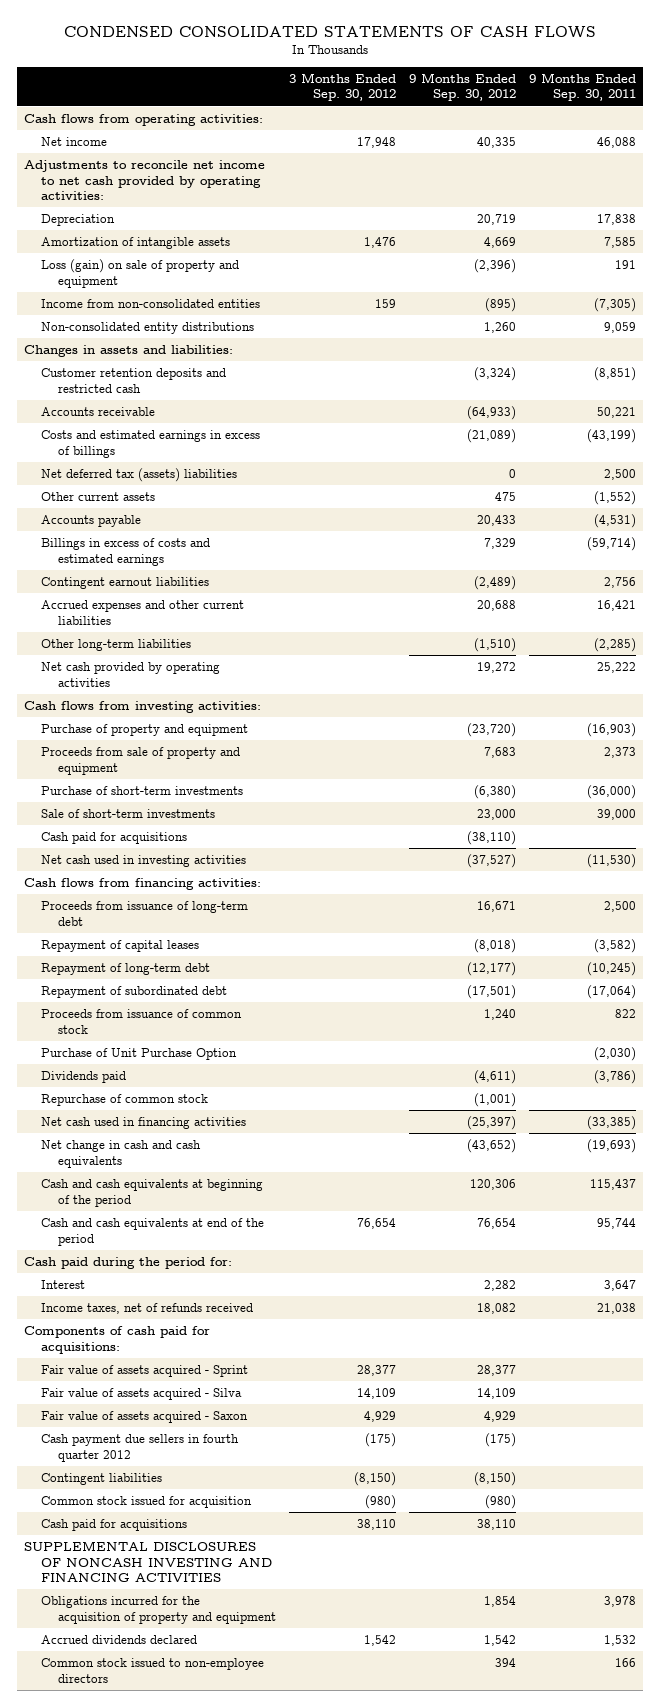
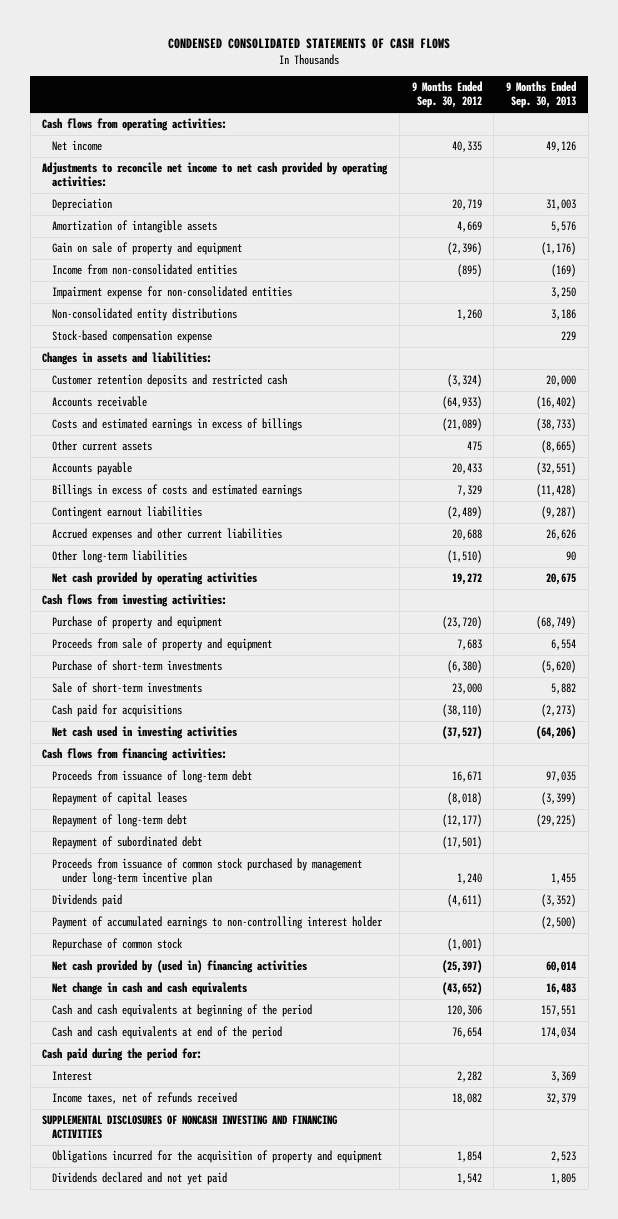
- | 3 Months Ended Sep. 30, 2012 | 9 Months Ended Sep. 30, 2012 | 9 Months Ended Sep. 30, 2011
+ | 9 Months Ended Sep. 30, 2012 | 9 Months Ended Sep. 30, 2013
- Loss (gain) on sale of property and equipment | | (2,396) | 191
+ Gain on sale of property and equipment | (2,396) | (1,176)
+ Impairment expense for non-consolidated entities | | 3,250
+ Stock-based compensation expense | | 229
- Net deferred tax (assets) liabilities | | 0 | 2,500
- Proceeds from issuance of common stock | | 1,240 | 822
- Purchase of Unit Purchase Option | | | (2,030)
+ Proceeds from issuance of common stock purchased by management under long-term incentive plan | 1,240 | 1,455
+ Payment of accumulated earnings to non-controlling interest holder | | (2,500)
- Net cash used in financing activities | | (25,397) | (33,385)
+ Net cash provided by (used in) financing activities | (25,397) | 60,014
- Components of cash paid for acquisitions:
- Fair value of assets acquired - Sprint | 28,377 | 28,377 |
- Fair value of assets acquired - Silva | 14,109 | 14,109 |
- Fair value of assets acquired - Saxon | 4,929 | 4,929 |
- Cash payment due sellers in fourth quarter 2012 | (175) | (175) |
- Contingent liabilities | (8,150) | (8,150) |
- Common stock issued for acquisition | (980) | (980) |
- Cash paid for acquisitions | 38,110 | 38,110 |
- Accrued dividends declared | 1,542 | 1,542 | 1,532
- Common stock issued to non-employee directors | | 394 | 166
+ Dividends declared and not yet paid | 1,542 | 1,805

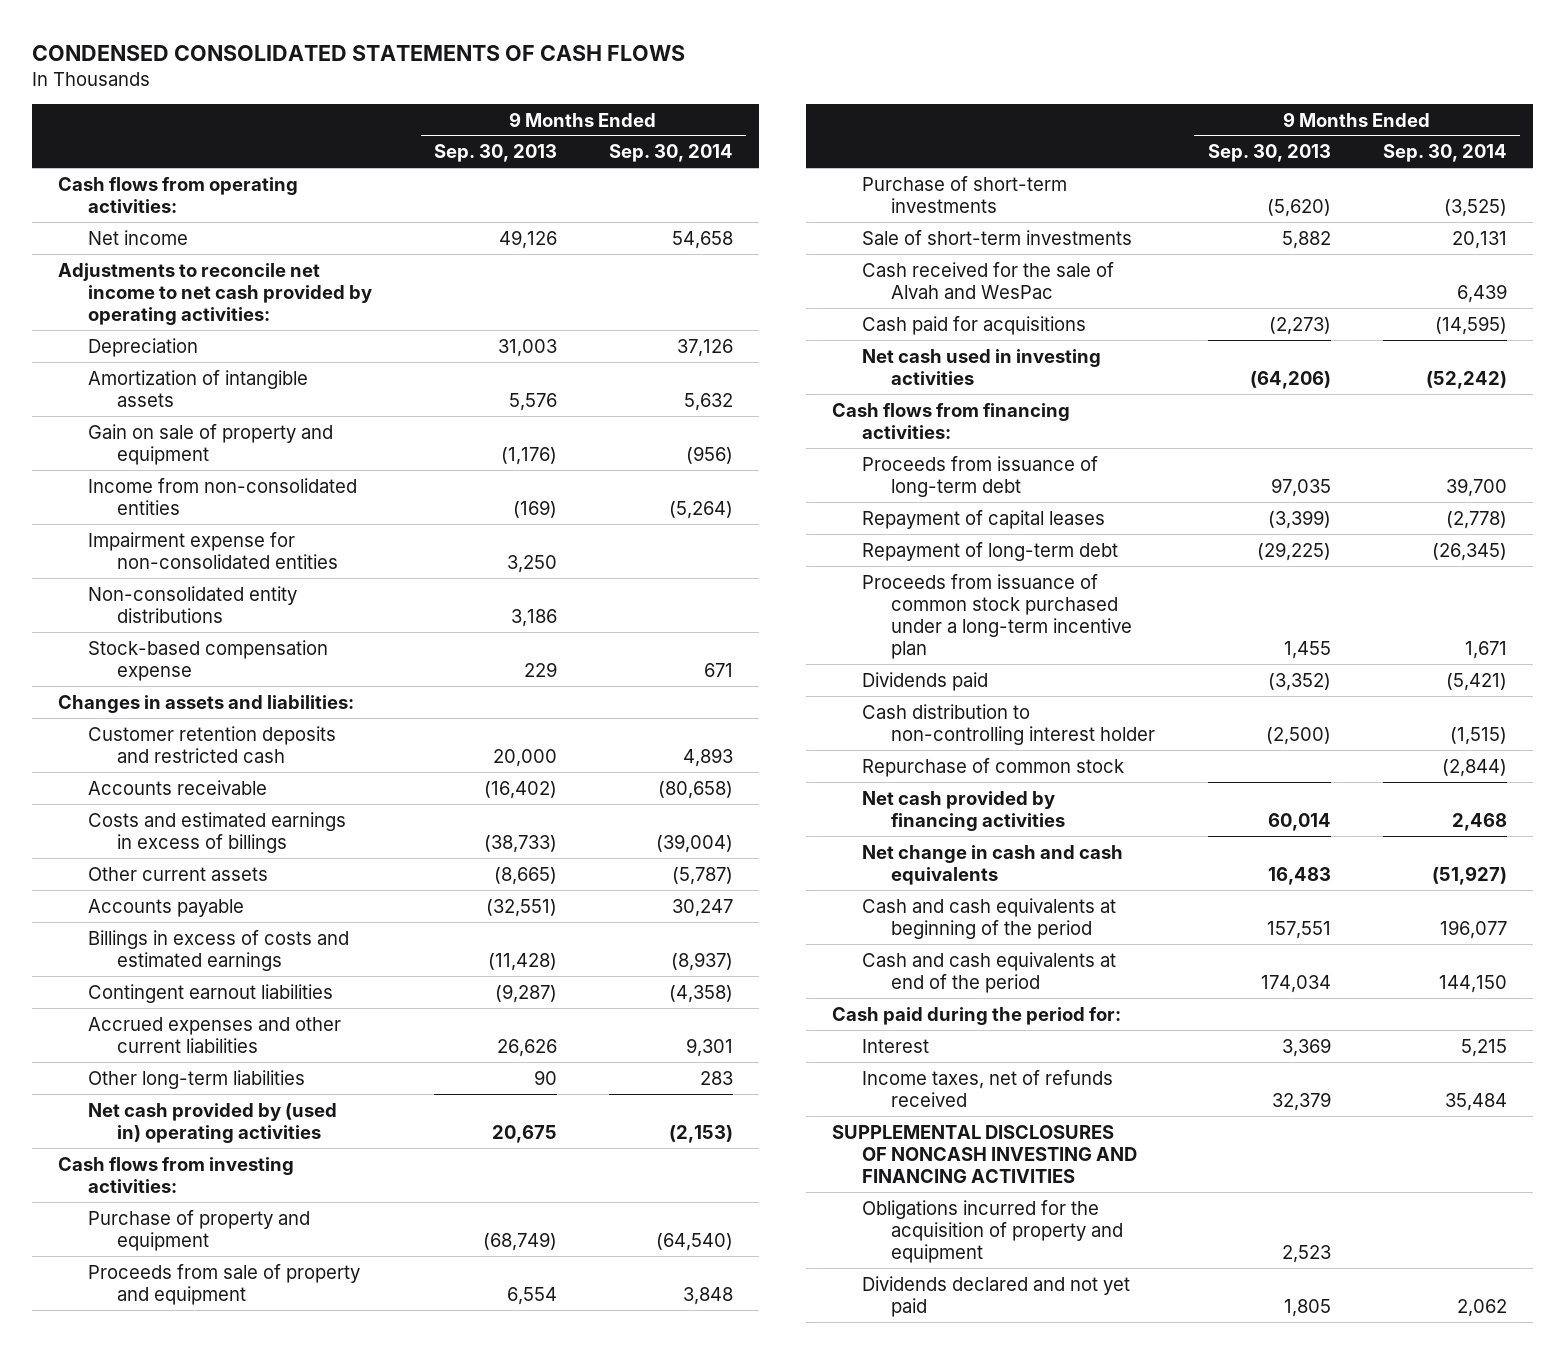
- | 9 Months Ended Sep. 30, 2012 | 9 Months Ended Sep. 30, 2013
+ | 9 Months Ended Sep. 30, 2013 | 9 Months Ended Sep. 30, 2014
- Net cash provided by operating activities | 19,272 | 20,675
+ Net cash provided by (used in) operating activities | 20,675 | (2,153)
+ Cash received for the sale of Alvah and WesPac | | 6,439
- Repayment of subordinated debt | (17,501) |
- Proceeds from issuance of common stock purchased by management under long-term incentive plan | 1,240 | 1,455
+ Proceeds from issuance of common stock purchased under a long-term incentive plan | 1,455 | 1,671
- Payment of accumulated earnings to non-controlling interest holder | | (2,500)
+ Cash distribution to non-controlling interest holder | (2,500) | (1,515)
- Net cash provided by (used in) financing activities | (25,397) | 60,014
+ Net cash provided by financing activities | 60,014 | 2,468

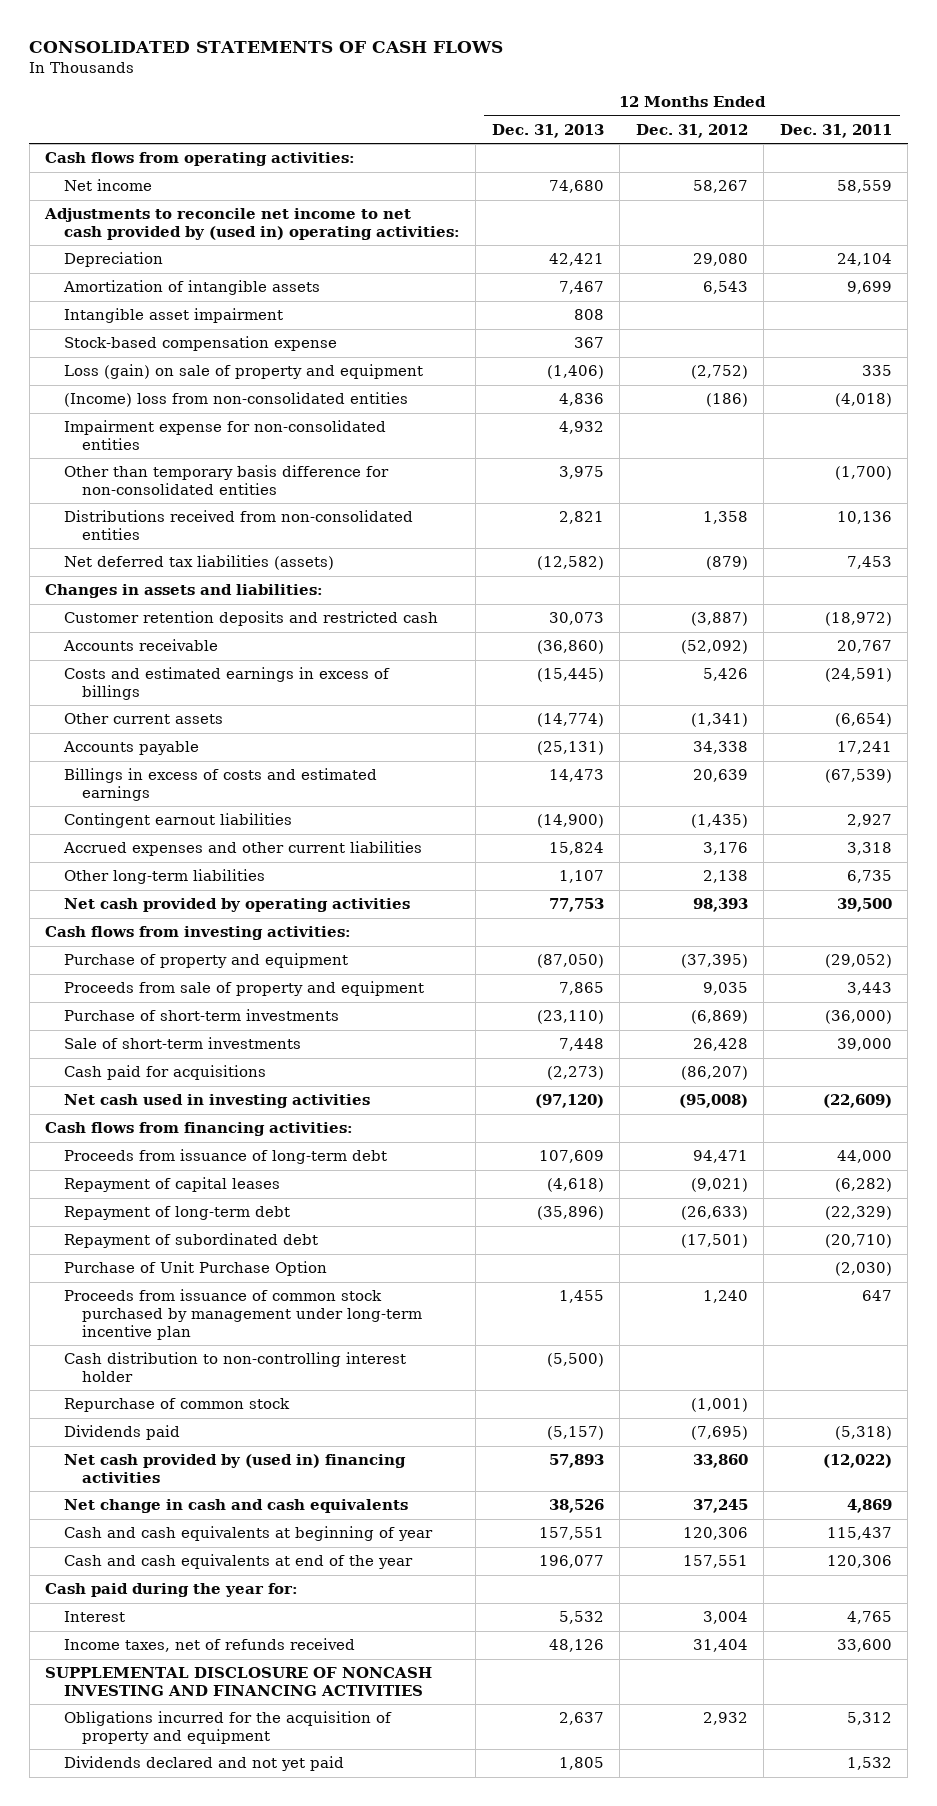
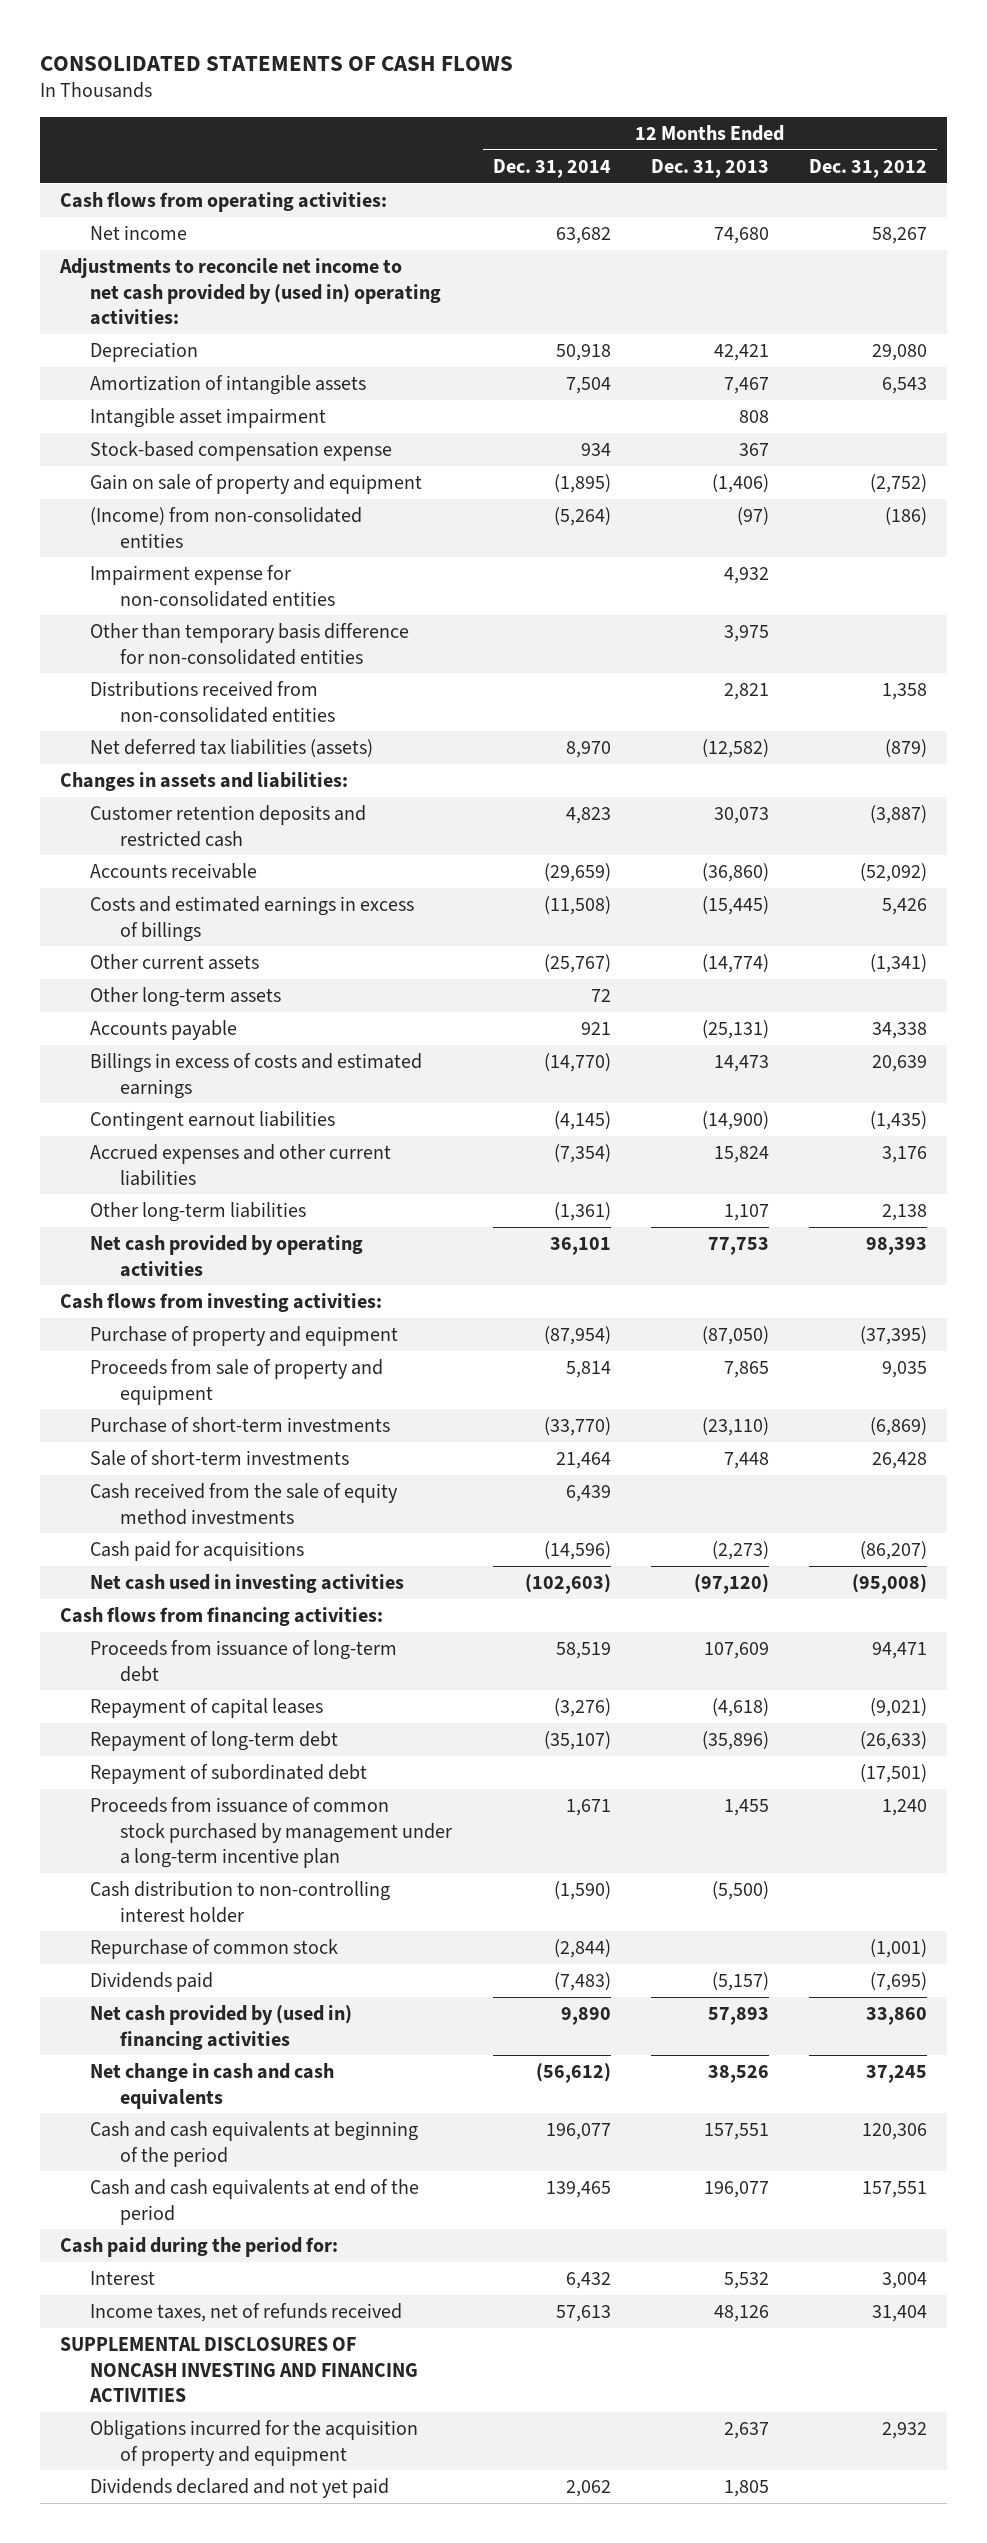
- | 12 Months Ended Dec. 31, 2013 | 12 Months Ended Dec. 31, 2012 | 12 Months Ended Dec. 31, 2011
+ | 12 Months Ended Dec. 31, 2014 | 12 Months Ended Dec. 31, 2013 | 12 Months Ended Dec. 31, 2012
- Loss (gain) on sale of property and equipment | (1,406) | (2,752) | 335
- (Income) loss from non-consolidated entities | 4,836 | (186) | (4,018)
+ Gain on sale of property and equipment | (1,895) | (1,406) | (2,752)
+ (Income) from non-consolidated entities | (5,264) | (97) | (186)
+ Other long-term assets | 72 | |
+ Cash received from the sale of equity method investments | 6,439 | |
- Purchase of Unit Purchase Option | | | (2,030)
- Proceeds from issuance of common stock purchased by management under long-term incentive plan | 1,455 | 1,240 | 647
+ Proceeds from issuance of common stock purchased by management under a long-term incentive plan | 1,671 | 1,455 | 1,240
- Cash and cash equivalents at beginning of year | 157,551 | 120,306 | 115,437
- Cash and cash equivalents at end of the year | 196,077 | 157,551 | 120,306
- Cash paid during the year for:
+ Cash and cash equivalents at beginning of the period | 196,077 | 157,551 | 120,306
+ Cash and cash equivalents at end of the period | 139,465 | 196,077 | 157,551
+ Cash paid during the period for:
- SUPPLEMENTAL DISCLOSURE OF NONCASH INVESTING AND FINANCING ACTIVITIES
+ SUPPLEMENTAL DISCLOSURES OF NONCASH INVESTING AND FINANCING ACTIVITIES

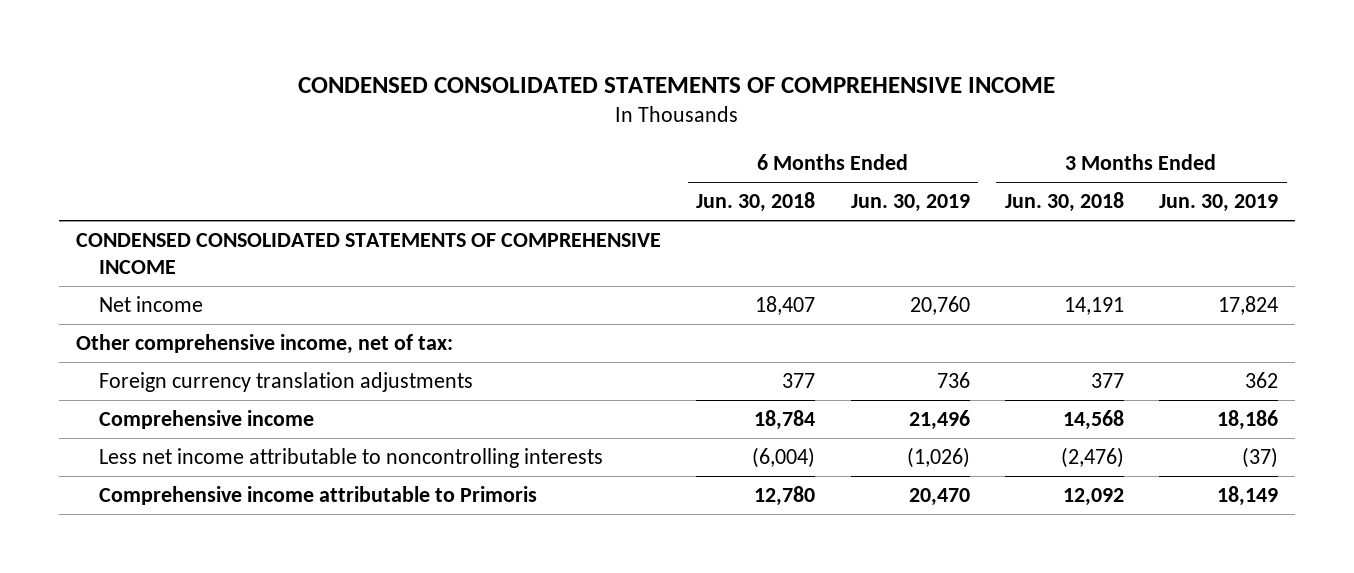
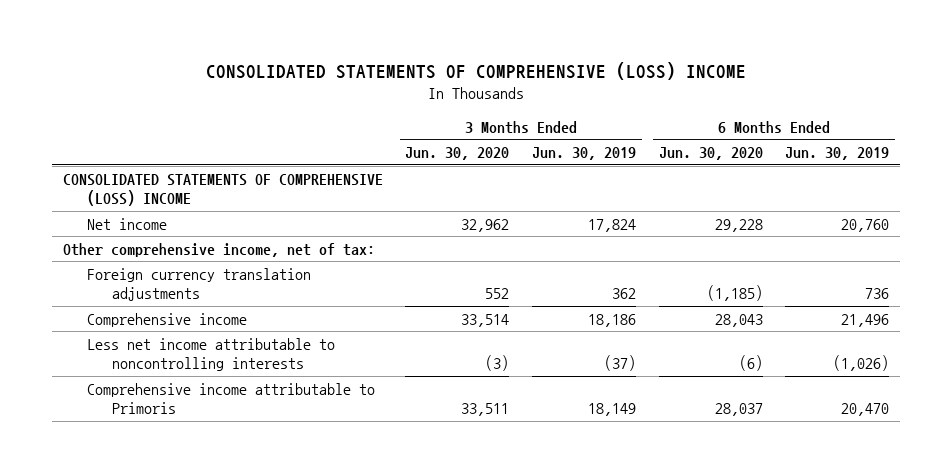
- CONDENSED CONSOLIDATED STATEMENTS OF COMPREHENSIVE INCOME
+ CONSOLIDATED STATEMENTS OF COMPREHENSIVE (LOSS) INCOME
- | 6 Months Ended Jun. 30, 2018 | 6 Months Ended Jun. 30, 2019 | 3 Months Ended Jun. 30, 2018 | 3 Months Ended Jun. 30, 2019
+ | 3 Months Ended Jun. 30, 2020 | 3 Months Ended Jun. 30, 2019 | 6 Months Ended Jun. 30, 2020 | 6 Months Ended Jun. 30, 2019
- CONDENSED CONSOLIDATED STATEMENTS OF COMPREHENSIVE INCOME
+ CONSOLIDATED STATEMENTS OF COMPREHENSIVE (LOSS) INCOME

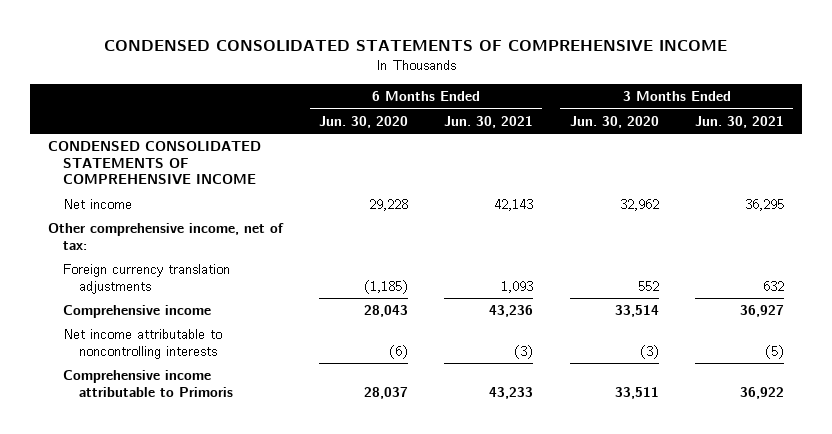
- CONSOLIDATED STATEMENTS OF COMPREHENSIVE (LOSS) INCOME
+ CONDENSED CONSOLIDATED STATEMENTS OF COMPREHENSIVE INCOME
- | 3 Months Ended Jun. 30, 2020 | 3 Months Ended Jun. 30, 2019 | 6 Months Ended Jun. 30, 2020 | 6 Months Ended Jun. 30, 2019
+ | 6 Months Ended Jun. 30, 2020 | 6 Months Ended Jun. 30, 2021 | 3 Months Ended Jun. 30, 2020 | 3 Months Ended Jun. 30, 2021
- CONSOLIDATED STATEMENTS OF COMPREHENSIVE (LOSS) INCOME
+ CONDENSED CONSOLIDATED STATEMENTS OF COMPREHENSIVE INCOME
- Less net income attributable to noncontrolling interests | (3) | (37) | (6) | (1,026)
+ Net income attributable to noncontrolling interests | (6) | (3) | (3) | (5)

